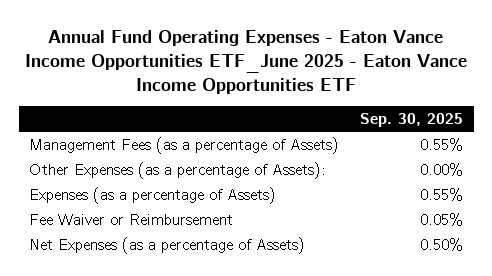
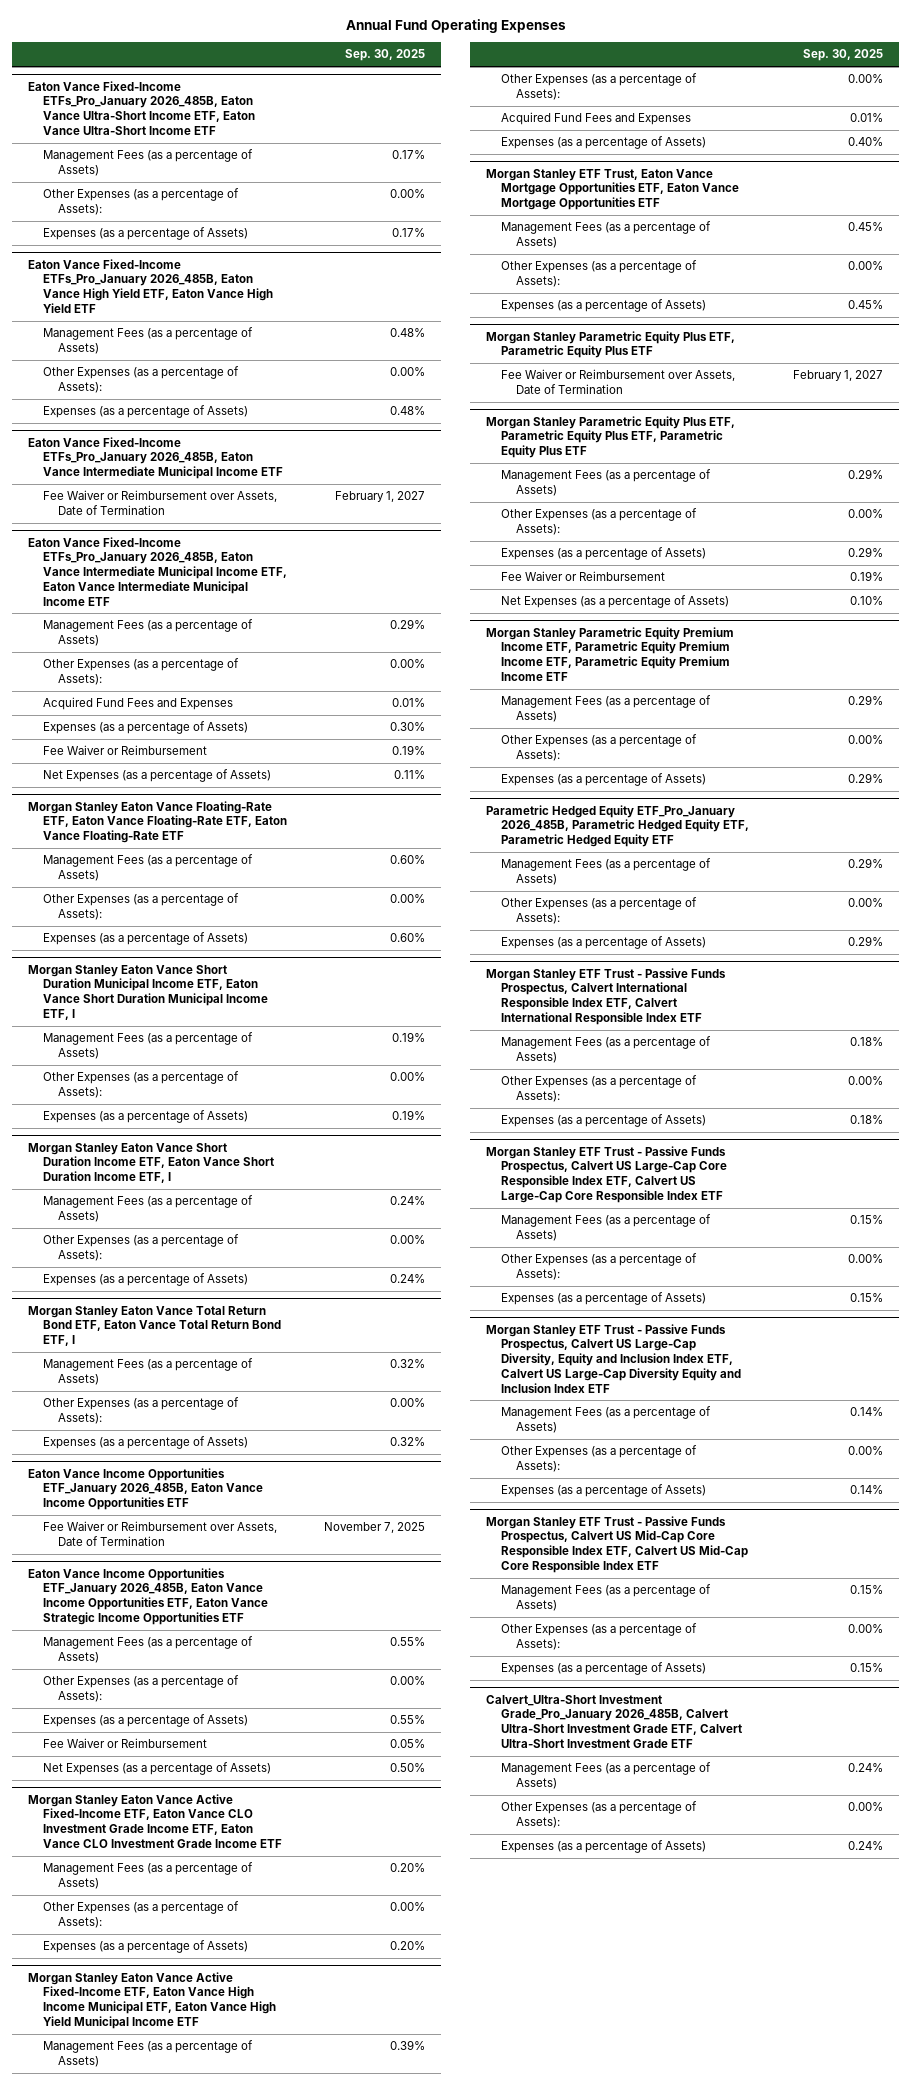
- Annual Fund Operating Expenses - Eaton Vance Income Opportunities ETF_June 2025 - Eaton Vance Income Opportunities ETF
+ Annual Fund Operating Expenses
+ Eaton Vance Fixed-Income ETFs_Pro_January 2026_485B, Eaton Vance Ultra-Short Income ETF, Eaton Vance Ultra-Short Income ETF
+ Management Fees (as a percentage of Assets) | 0.17%
+ Other Expenses (as a percentage of Assets): | 0.00%
+ Expenses (as a percentage of Assets) | 0.17%
+ Eaton Vance Fixed-Income ETFs_Pro_January 2026_485B, Eaton Vance High Yield ETF, Eaton Vance High Yield ETF
+ Management Fees (as a percentage of Assets) | 0.48%
+ Other Expenses (as a percentage of Assets): | 0.00%
+ Expenses (as a percentage of Assets) | 0.48%
+ Eaton Vance Fixed-Income ETFs_Pro_January 2026_485B, Eaton Vance Intermediate Municipal Income ETF
+ Fee Waiver or Reimbursement over Assets, Date of Termination | February 1, 2027
+ Eaton Vance Fixed-Income ETFs_Pro_January 2026_485B, Eaton Vance Intermediate Municipal Income ETF, Eaton Vance Intermediate Municipal Income ETF
+ Management Fees (as a percentage of Assets) | 0.29%
+ Other Expenses (as a percentage of Assets): | 0.00%
+ Acquired Fund Fees and Expenses | 0.01%
+ Expenses (as a percentage of Assets) | 0.30%
+ Fee Waiver or Reimbursement | 0.19%
+ Net Expenses (as a percentage of Assets) | 0.11%
+ Morgan Stanley Eaton Vance Floating-Rate ETF, Eaton Vance Floating-Rate ETF, Eaton Vance Floating-Rate ETF
+ Management Fees (as a percentage of Assets) | 0.60%
+ Other Expenses (as a percentage of Assets): | 0.00%
+ Expenses (as a percentage of Assets) | 0.60%
+ Morgan Stanley Eaton Vance Short Duration Municipal Income ETF, Eaton Vance Short Duration Municipal Income ETF, I
+ Management Fees (as a percentage of Assets) | 0.19%
+ Other Expenses (as a percentage of Assets): | 0.00%
+ Expenses (as a percentage of Assets) | 0.19%
+ Morgan Stanley Eaton Vance Short Duration Income ETF, Eaton Vance Short Duration Income ETF, I
+ Management Fees (as a percentage of Assets) | 0.24%
+ Other Expenses (as a percentage of Assets): | 0.00%
+ Expenses (as a percentage of Assets) | 0.24%
+ Morgan Stanley Eaton Vance Total Return Bond ETF, Eaton Vance Total Return Bond ETF, I
+ Management Fees (as a percentage of Assets) | 0.32%
+ Other Expenses (as a percentage of Assets): | 0.00%
+ Expenses (as a percentage of Assets) | 0.32%
+ Eaton Vance Income Opportunities ETF_January 2026_485B, Eaton Vance Income Opportunities ETF
+ Fee Waiver or Reimbursement over Assets, Date of Termination | November 7, 2025
+ Eaton Vance Income Opportunities ETF_January 2026_485B, Eaton Vance Income Opportunities ETF, Eaton Vance Strategic Income Opportunities ETF
+ Morgan Stanley Eaton Vance Active Fixed-Income ETF, Eaton Vance CLO Investment Grade Income ETF, Eaton Vance CLO Investment Grade Income ETF
+ Management Fees (as a percentage of Assets) | 0.20%
+ Other Expenses (as a percentage of Assets): | 0.00%
+ Expenses (as a percentage of Assets) | 0.20%
+ Morgan Stanley Eaton Vance Active Fixed-Income ETF, Eaton Vance High Income Municipal ETF, Eaton Vance High Yield Municipal Income ETF
+ Management Fees (as a percentage of Assets) | 0.39%
+ Other Expenses (as a percentage of Assets): | 0.00%
+ Acquired Fund Fees and Expenses | 0.01%
+ Expenses (as a percentage of Assets) | 0.40%
+ Morgan Stanley ETF Trust, Eaton Vance Mortgage Opportunities ETF, Eaton Vance Mortgage Opportunities ETF
+ Management Fees (as a percentage of Assets) | 0.45%
+ Other Expenses (as a percentage of Assets): | 0.00%
+ Expenses (as a percentage of Assets) | 0.45%
+ Morgan Stanley Parametric Equity Plus ETF, Parametric Equity Plus ETF
+ Fee Waiver or Reimbursement over Assets, Date of Termination | February 1, 2027
+ Morgan Stanley Parametric Equity Plus ETF, Parametric Equity Plus ETF, Parametric Equity Plus ETF
+ Management Fees (as a percentage of Assets) | 0.29%
+ Other Expenses (as a percentage of Assets): | 0.00%
+ Expenses (as a percentage of Assets) | 0.29%
+ Fee Waiver or Reimbursement | 0.19%
+ Net Expenses (as a percentage of Assets) | 0.10%
+ Morgan Stanley Parametric Equity Premium Income ETF, Parametric Equity Premium Income ETF, Parametric Equity Premium Income ETF
+ Management Fees (as a percentage of Assets) | 0.29%
+ Other Expenses (as a percentage of Assets): | 0.00%
+ Expenses (as a percentage of Assets) | 0.29%
+ Parametric Hedged Equity ETF_Pro_January 2026_485B, Parametric Hedged Equity ETF, Parametric Hedged Equity ETF
+ Management Fees (as a percentage of Assets) | 0.29%
+ Other Expenses (as a percentage of Assets): | 0.00%
+ Expenses (as a percentage of Assets) | 0.29%
+ Morgan Stanley ETF Trust - Passive Funds Prospectus, Calvert International Responsible Index ETF, Calvert International Responsible Index ETF
+ Management Fees (as a percentage of Assets) | 0.18%
+ Other Expenses (as a percentage of Assets): | 0.00%
+ Expenses (as a percentage of Assets) | 0.18%
+ Morgan Stanley ETF Trust - Passive Funds Prospectus, Calvert US Large-Cap Core Responsible Index ETF, Calvert US Large-Cap Core Responsible Index ETF
+ Management Fees (as a percentage of Assets) | 0.15%
+ Other Expenses (as a percentage of Assets): | 0.00%
+ Expenses (as a percentage of Assets) | 0.15%
+ Morgan Stanley ETF Trust - Passive Funds Prospectus, Calvert US Large-Cap Diversity, Equity and Inclusion Index ETF, Calvert US Large-Cap Diversity Equity and Inclusion Index ETF
+ Management Fees (as a percentage of Assets) | 0.14%
+ Other Expenses (as a percentage of Assets): | 0.00%
+ Expenses (as a percentage of Assets) | 0.14%
+ Morgan Stanley ETF Trust - Passive Funds Prospectus, Calvert US Mid-Cap Core Responsible Index ETF, Calvert US Mid-Cap Core Responsible Index ETF
+ Management Fees (as a percentage of Assets) | 0.15%
+ Other Expenses (as a percentage of Assets): | 0.00%
+ Expenses (as a percentage of Assets) | 0.15%
+ Calvert_Ultra-Short Investment Grade_Pro_January 2026_485B, Calvert Ultra-Short Investment Grade ETF, Calvert Ultra-Short Investment Grade ETF
+ Management Fees (as a percentage of Assets) | 0.24%
+ Other Expenses (as a percentage of Assets): | 0.00%
+ Expenses (as a percentage of Assets) | 0.24%

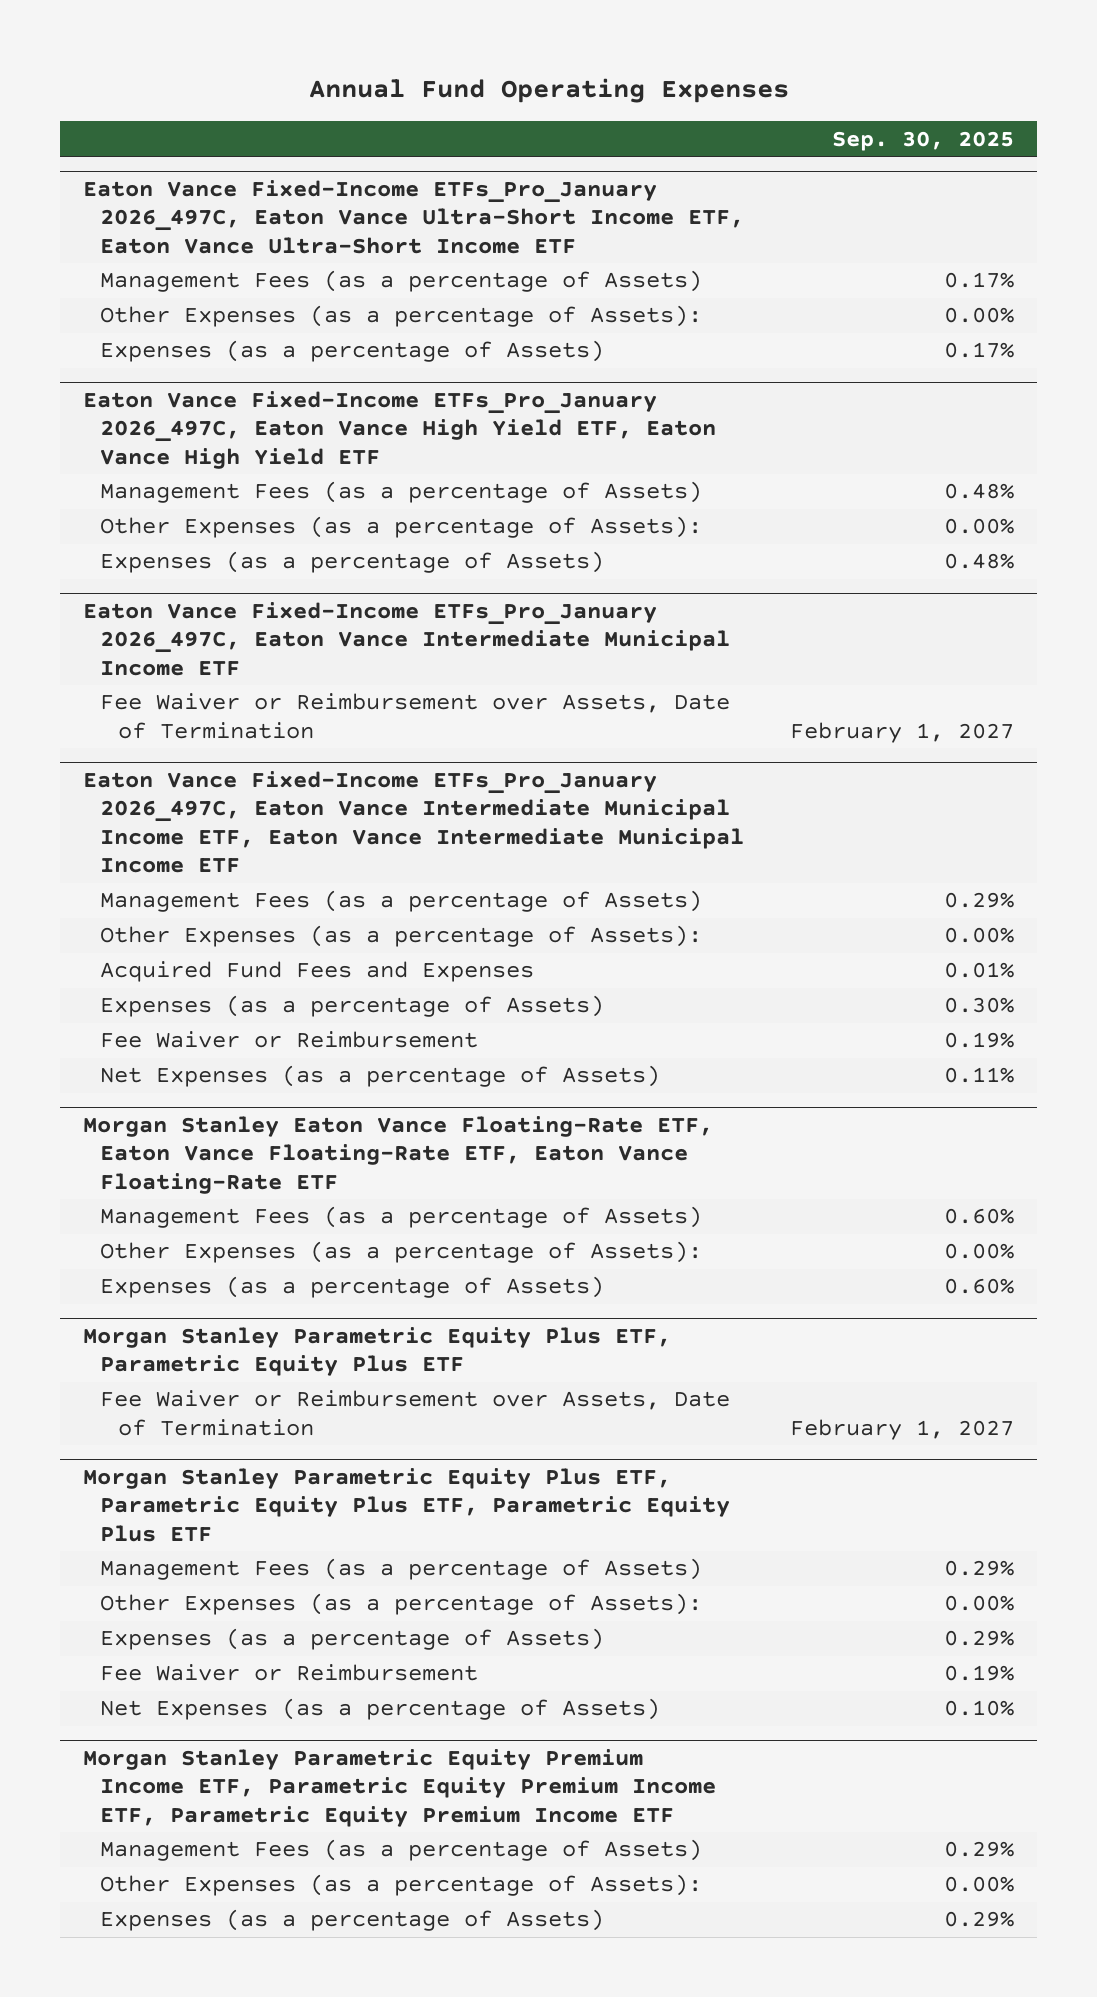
- Eaton Vance Fixed-Income ETFs_Pro_January 2026_485B, Eaton Vance Ultra-Short Income ETF, Eaton Vance Ultra-Short Income ETF
+ Eaton Vance Fixed-Income ETFs_Pro_January 2026_497C, Eaton Vance Ultra-Short Income ETF, Eaton Vance Ultra-Short Income ETF
- Eaton Vance Fixed-Income ETFs_Pro_January 2026_485B, Eaton Vance High Yield ETF, Eaton Vance High Yield ETF
+ Eaton Vance Fixed-Income ETFs_Pro_January 2026_497C, Eaton Vance High Yield ETF, Eaton Vance High Yield ETF
- Eaton Vance Fixed-Income ETFs_Pro_January 2026_485B, Eaton Vance Intermediate Municipal Income ETF
+ Eaton Vance Fixed-Income ETFs_Pro_January 2026_497C, Eaton Vance Intermediate Municipal Income ETF
- Eaton Vance Fixed-Income ETFs_Pro_January 2026_485B, Eaton Vance Intermediate Municipal Income ETF, Eaton Vance Intermediate Municipal Income ETF
+ Eaton Vance Fixed-Income ETFs_Pro_January 2026_497C, Eaton Vance Intermediate Municipal Income ETF, Eaton Vance Intermediate Municipal Income ETF
- Morgan Stanley Eaton Vance Short Duration Municipal Income ETF, Eaton Vance Short Duration Municipal Income ETF, I
- Management Fees (as a percentage of Assets) | 0.19%
- Other Expenses (as a percentage of Assets): | 0.00%
- Expenses (as a percentage of Assets) | 0.19%
- Morgan Stanley Eaton Vance Short Duration Income ETF, Eaton Vance Short Duration Income ETF, I
- Management Fees (as a percentage of Assets) | 0.24%
- Other Expenses (as a percentage of Assets): | 0.00%
- Expenses (as a percentage of Assets) | 0.24%
- Morgan Stanley Eaton Vance Total Return Bond ETF, Eaton Vance Total Return Bond ETF, I
- Management Fees (as a percentage of Assets) | 0.32%
- Other Expenses (as a percentage of Assets): | 0.00%
- Expenses (as a percentage of Assets) | 0.32%
- Eaton Vance Income Opportunities ETF_January 2026_485B, Eaton Vance Income Opportunities ETF
- Fee Waiver or Reimbursement over Assets, Date of Termination | November 7, 2025
- Eaton Vance Income Opportunities ETF_January 2026_485B, Eaton Vance Income Opportunities ETF, Eaton Vance Strategic Income Opportunities ETF
- Management Fees (as a percentage of Assets) | 0.55%
- Other Expenses (as a percentage of Assets): | 0.00%
- Expenses (as a percentage of Assets) | 0.55%
- Fee Waiver or Reimbursement | 0.05%
- Net Expenses (as a percentage of Assets) | 0.50%
- Morgan Stanley Eaton Vance Active Fixed-Income ETF, Eaton Vance CLO Investment Grade Income ETF, Eaton Vance CLO Investment Grade Income ETF
- Management Fees (as a percentage of Assets) | 0.20%
- Other Expenses (as a percentage of Assets): | 0.00%
- Expenses (as a percentage of Assets) | 0.20%
- Morgan Stanley Eaton Vance Active Fixed-Income ETF, Eaton Vance High Income Municipal ETF, Eaton Vance High Yield Municipal Income ETF
- Management Fees (as a percentage of Assets) | 0.39%
- Other Expenses (as a percentage of Assets): | 0.00%
- Acquired Fund Fees and Expenses | 0.01%
- Expenses (as a percentage of Assets) | 0.40%
- Morgan Stanley ETF Trust, Eaton Vance Mortgage Opportunities ETF, Eaton Vance Mortgage Opportunities ETF
- Management Fees (as a percentage of Assets) | 0.45%
- Other Expenses (as a percentage of Assets): | 0.00%
- Expenses (as a percentage of Assets) | 0.45%
- Parametric Hedged Equity ETF_Pro_January 2026_485B, Parametric Hedged Equity ETF, Parametric Hedged Equity ETF
- Management Fees (as a percentage of Assets) | 0.29%
- Other Expenses (as a percentage of Assets): | 0.00%
- Expenses (as a percentage of Assets) | 0.29%
- Morgan Stanley ETF Trust - Passive Funds Prospectus, Calvert International Responsible Index ETF, Calvert International Responsible Index ETF
- Management Fees (as a percentage of Assets) | 0.18%
- Other Expenses (as a percentage of Assets): | 0.00%
- Expenses (as a percentage of Assets) | 0.18%
- Morgan Stanley ETF Trust - Passive Funds Prospectus, Calvert US Large-Cap Core Responsible Index ETF, Calvert US Large-Cap Core Responsible Index ETF
- Management Fees (as a percentage of Assets) | 0.15%
- Other Expenses (as a percentage of Assets): | 0.00%
- Expenses (as a percentage of Assets) | 0.15%
- Morgan Stanley ETF Trust - Passive Funds Prospectus, Calvert US Large-Cap Diversity, Equity and Inclusion Index ETF, Calvert US Large-Cap Diversity Equity and Inclusion Index ETF
- Management Fees (as a percentage of Assets) | 0.14%
- Other Expenses (as a percentage of Assets): | 0.00%
- Expenses (as a percentage of Assets) | 0.14%
- Morgan Stanley ETF Trust - Passive Funds Prospectus, Calvert US Mid-Cap Core Responsible Index ETF, Calvert US Mid-Cap Core Responsible Index ETF
- Management Fees (as a percentage of Assets) | 0.15%
- Other Expenses (as a percentage of Assets): | 0.00%
- Expenses (as a percentage of Assets) | 0.15%
- Calvert_Ultra-Short Investment Grade_Pro_January 2026_485B, Calvert Ultra-Short Investment Grade ETF, Calvert Ultra-Short Investment Grade ETF
- Management Fees (as a percentage of Assets) | 0.24%
- Other Expenses (as a percentage of Assets): | 0.00%
- Expenses (as a percentage of Assets) | 0.24%

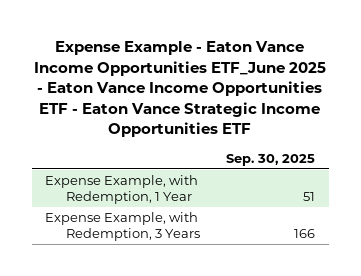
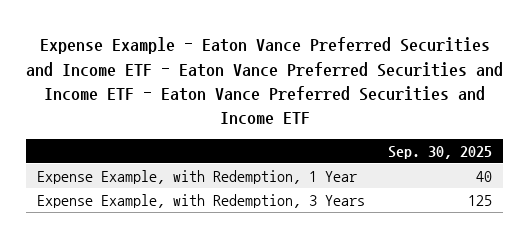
- Expense Example - Eaton Vance Income Opportunities ETF_June 2025 - Eaton Vance Income Opportunities ETF - Eaton Vance Strategic Income Opportunities ETF
+ Expense Example - Eaton Vance Preferred Securities and Income ETF - Eaton Vance Preferred Securities and Income ETF - Eaton Vance Preferred Securities and Income ETF
- Expense Example, with Redemption, 1 Year | 51
- Expense Example, with Redemption, 3 Years | 166
+ Expense Example, with Redemption, 1 Year | 40
+ Expense Example, with Redemption, 3 Years | 125

